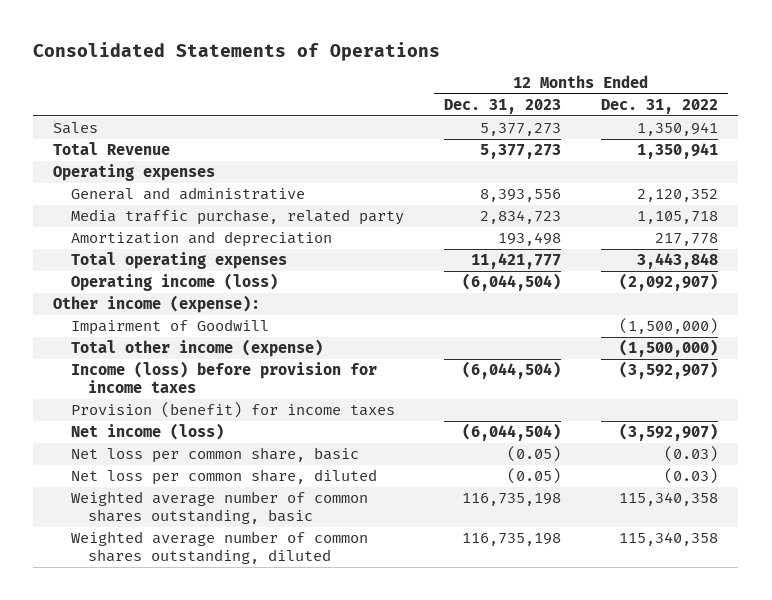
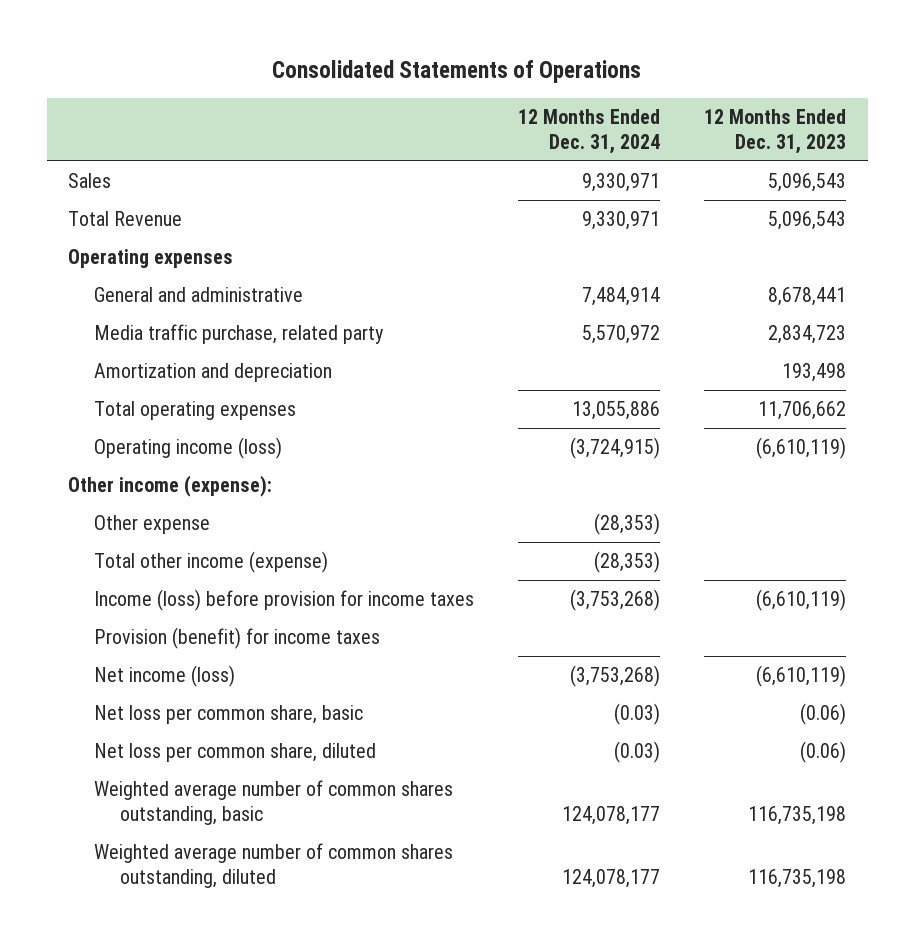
- | 12 Months Ended Dec. 31, 2023 | 12 Months Ended Dec. 31, 2022
+ | 12 Months Ended Dec. 31, 2024 | 12 Months Ended Dec. 31, 2023
- Sales | 5,377,273 | 1,350,941
- Total Revenue | 5,377,273 | 1,350,941
+ Sales | 9,330,971 | 5,096,543
+ Total Revenue | 9,330,971 | 5,096,543
- General and administrative | 8,393,556 | 2,120,352
+ General and administrative | 7,484,914 | 8,678,441
- Total operating expenses | 11,421,777 | 3,443,848
- Operating income (loss) | (6,044,504) | (2,092,907)
+ Total operating expenses | 13,055,886 | 11,706,662
+ Operating income (loss) | (3,724,915) | (6,610,119)
- Impairment of Goodwill | | (1,500,000)
+ Other expense | (28,353) |
- Income (loss) before provision for income taxes | (6,044,504) | (3,592,907)
+ Income (loss) before provision for income taxes | (3,753,268) | (6,610,119)
- Net income (loss) | (6,044,504) | (3,592,907)
- Net loss per common share, basic | (0.05) | (0.03)
- Net loss per common share, diluted | (0.05) | (0.03)
+ Net income (loss) | (3,753,268) | (6,610,119)
+ Net loss per common share, basic | (0.03) | (0.06)
+ Net loss per common share, diluted | (0.03) | (0.06)

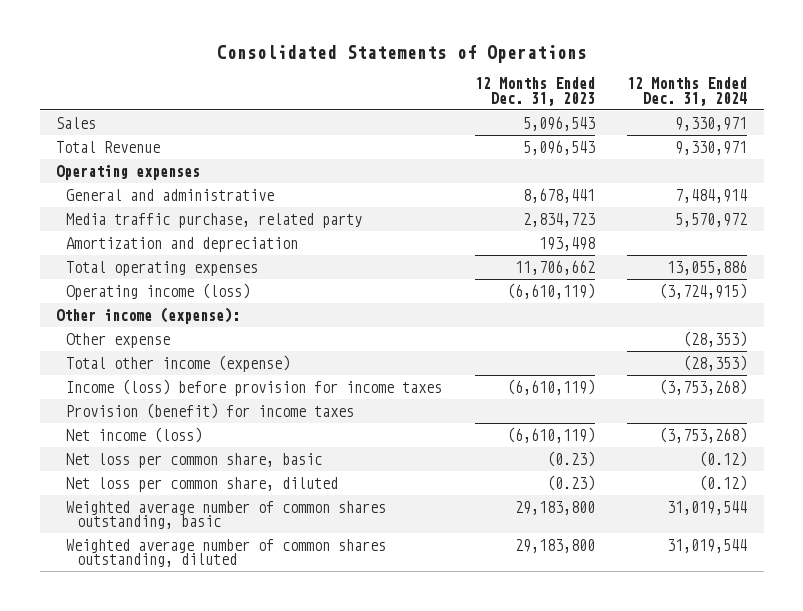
- | 12 Months Ended Dec. 31, 2024 | 12 Months Ended Dec. 31, 2023
+ | 12 Months Ended Dec. 31, 2023 | 12 Months Ended Dec. 31, 2024
- Net loss per common share, basic | (0.03) | (0.06)
- Net loss per common share, diluted | (0.03) | (0.06)
- Weighted average number of common shares outstanding, basic | 124,078,177 | 116,735,198
- Weighted average number of common shares outstanding, diluted | 124,078,177 | 116,735,198
+ Net loss per common share, basic | (0.23) | (0.12)
+ Net loss per common share, diluted | (0.23) | (0.12)
+ Weighted average number of common shares outstanding, basic | 29,183,800 | 31,019,544
+ Weighted average number of common shares outstanding, diluted | 29,183,800 | 31,019,544

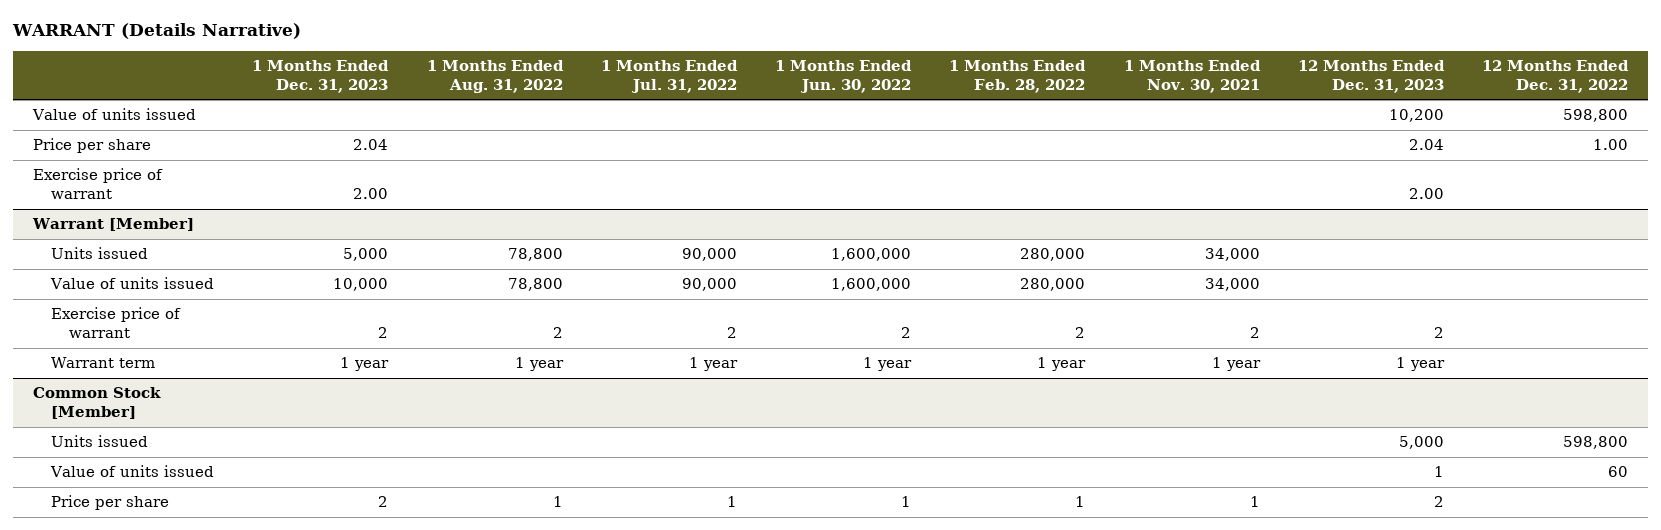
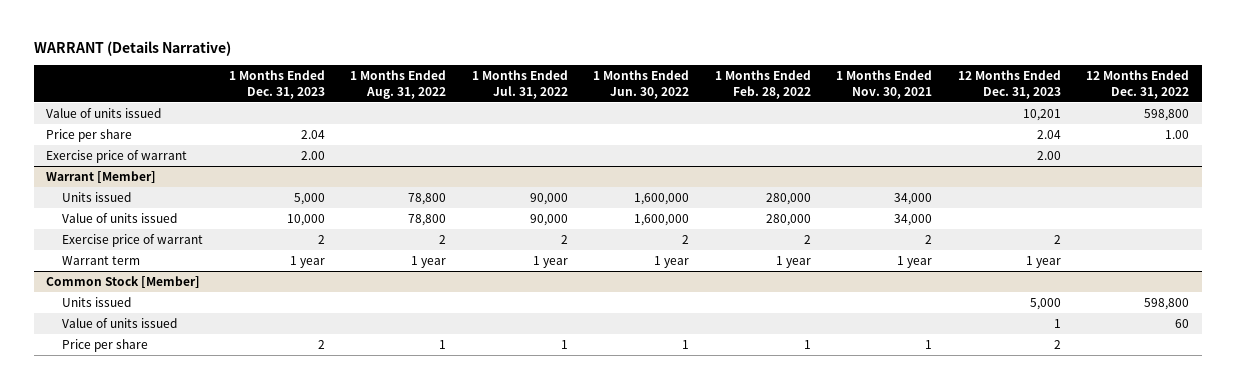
- Value of units issued | | | | | | | 10,200 | 598,800
+ Value of units issued | | | | | | | 10,201 | 598,800

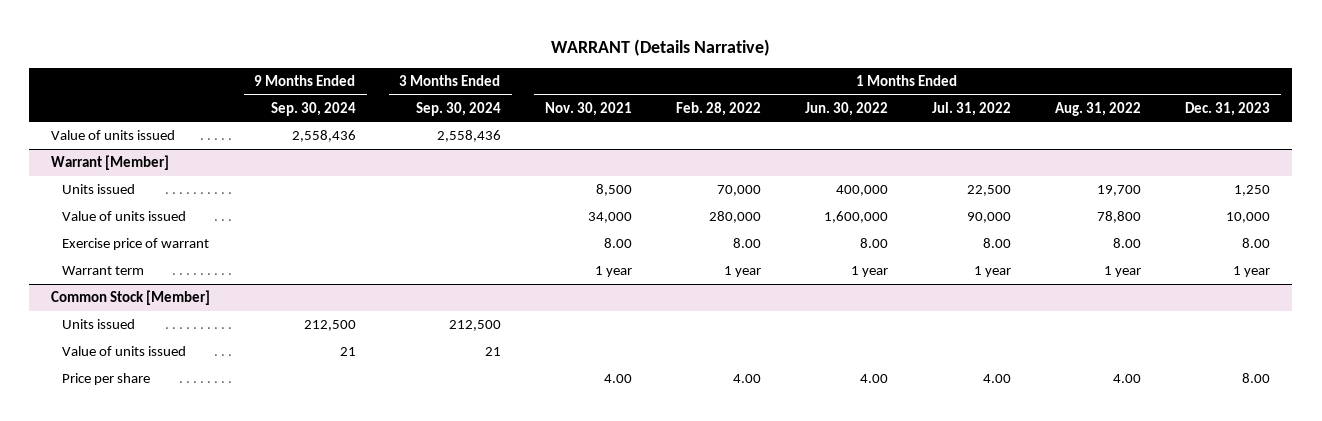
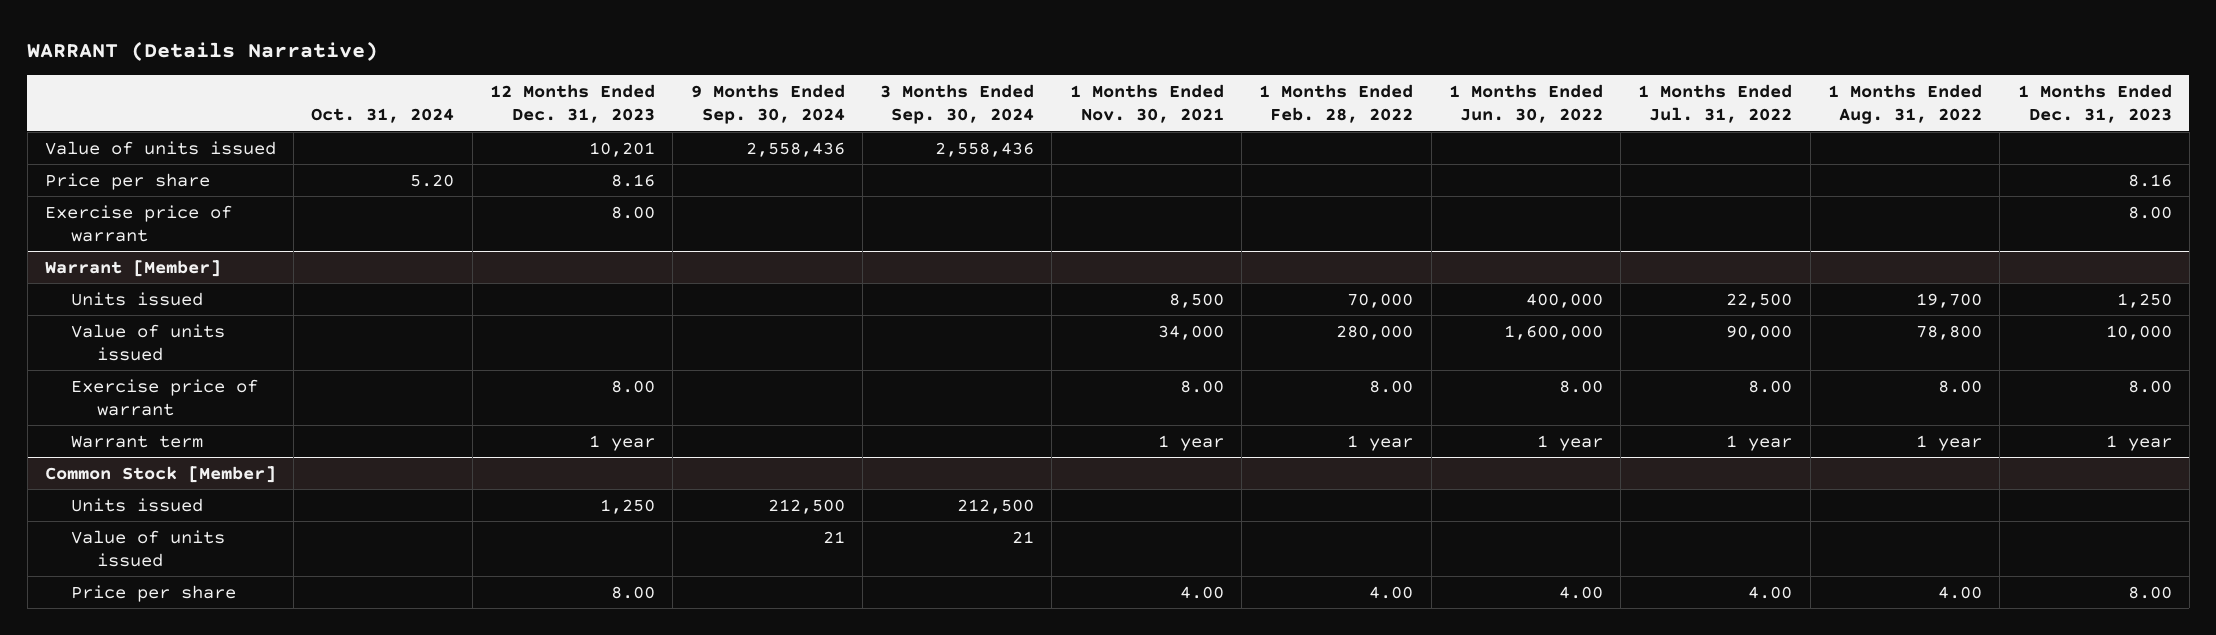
- | 9 Months Ended Sep. 30, 2024 | 3 Months Ended Sep. 30, 2024 | 1 Months Ended Nov. 30, 2021 | 1 Months Ended Feb. 28, 2022 | 1 Months Ended Jun. 30, 2022 | 1 Months Ended Jul. 31, 2022 | 1 Months Ended Aug. 31, 2022 | 1 Months Ended Dec. 31, 2023
+ | Oct. 31, 2024 | 12 Months Ended Dec. 31, 2023 | 9 Months Ended Sep. 30, 2024 | 3 Months Ended Sep. 30, 2024 | 1 Months Ended Nov. 30, 2021 | 1 Months Ended Feb. 28, 2022 | 1 Months Ended Jun. 30, 2022 | 1 Months Ended Jul. 31, 2022 | 1 Months Ended Aug. 31, 2022 | 1 Months Ended Dec. 31, 2023
+ Price per share | 5.20 | 8.16 | | | | | | | | 8.16
+ Exercise price of warrant | | 8.00 | | | | | | | | 8.00

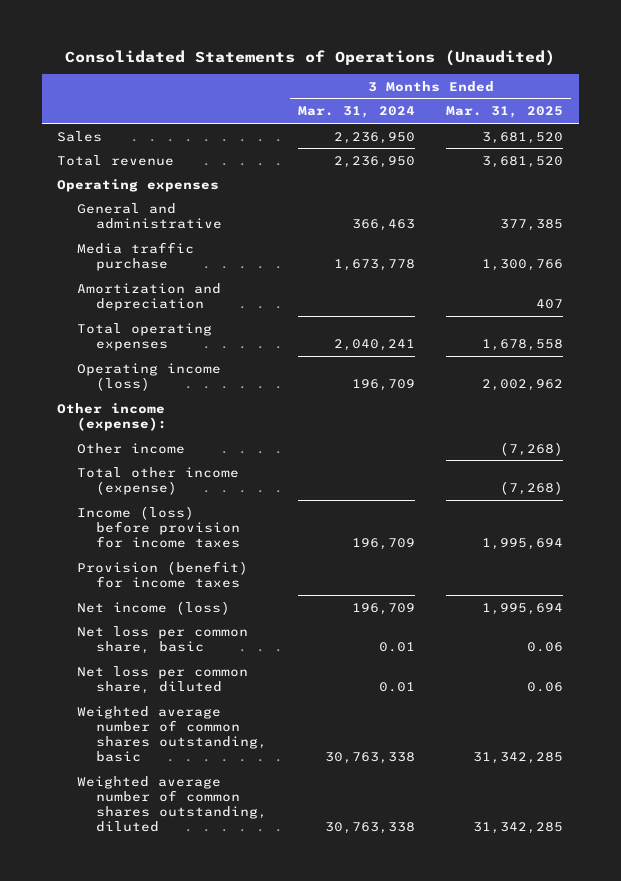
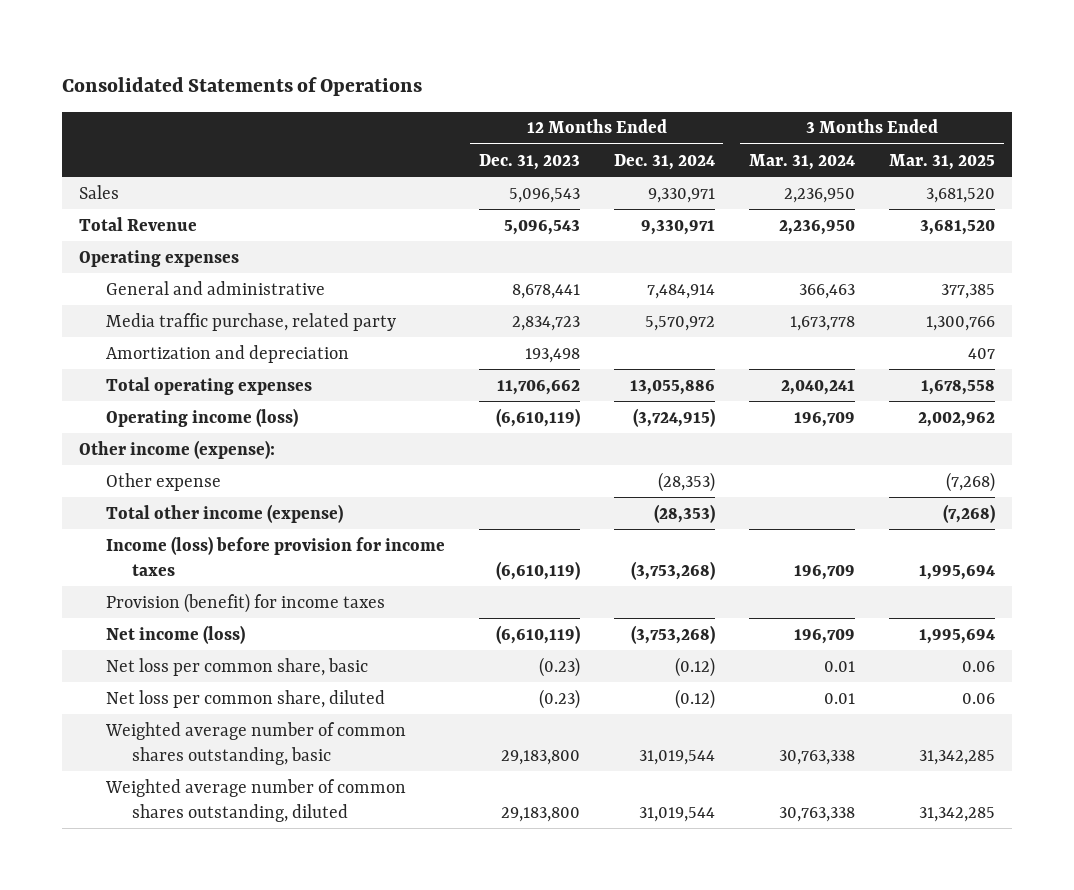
- Consolidated Statements of Operations (Unaudited)
+ Consolidated Statements of Operations
- | 3 Months Ended Mar. 31, 2024 | 3 Months Ended Mar. 31, 2025
+ | 12 Months Ended Dec. 31, 2023 | 12 Months Ended Dec. 31, 2024 | 3 Months Ended Mar. 31, 2024 | 3 Months Ended Mar. 31, 2025
- Total revenue | 2,236,950 | 3,681,520
+ Total Revenue | 5,096,543 | 9,330,971 | 2,236,950 | 3,681,520
- Media traffic purchase | 1,673,778 | 1,300,766
+ Media traffic purchase, related party | 2,834,723 | 5,570,972 | 1,673,778 | 1,300,766
- Other income | | (7,268)
+ Other expense | | (28,353) | | (7,268)

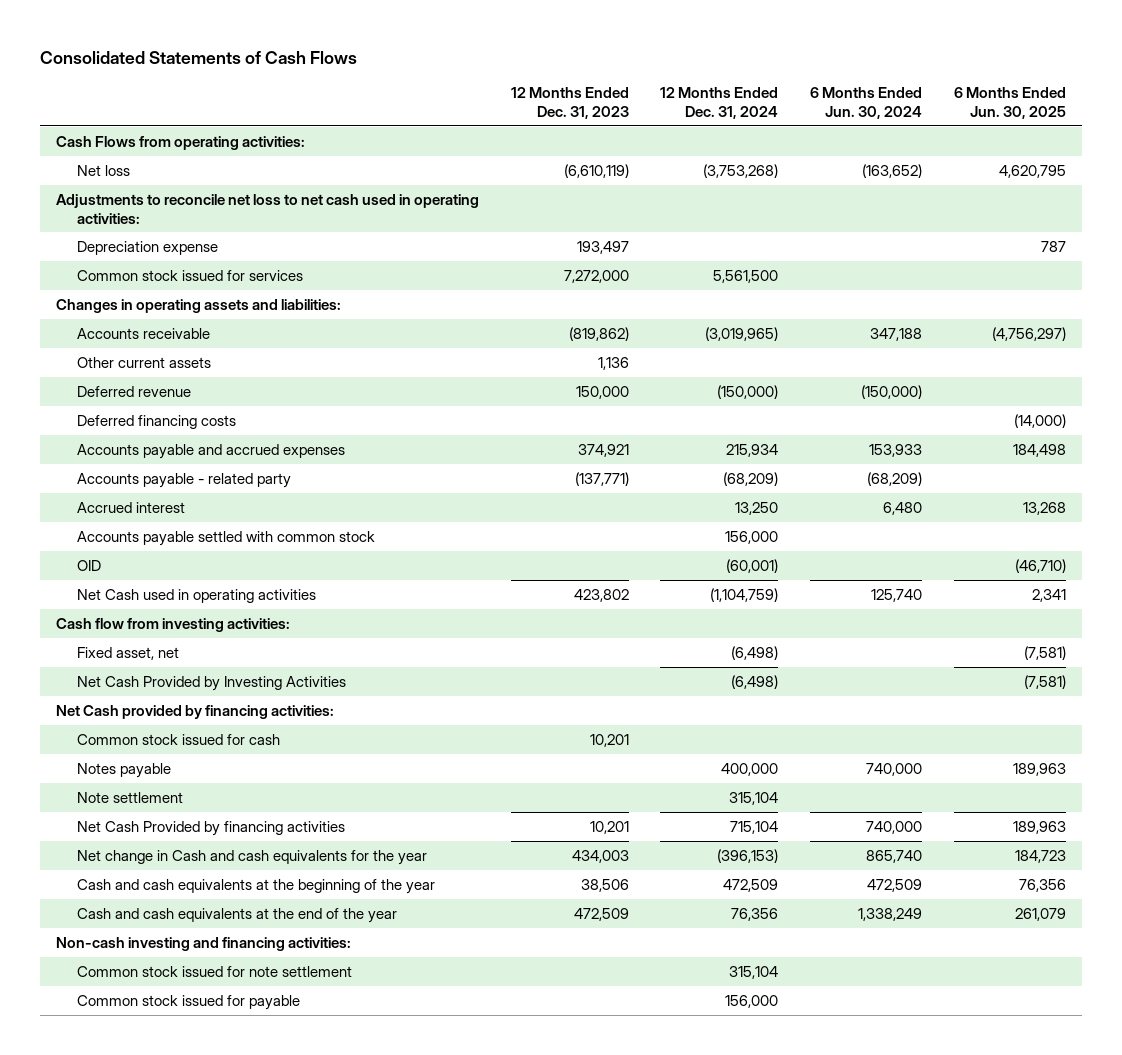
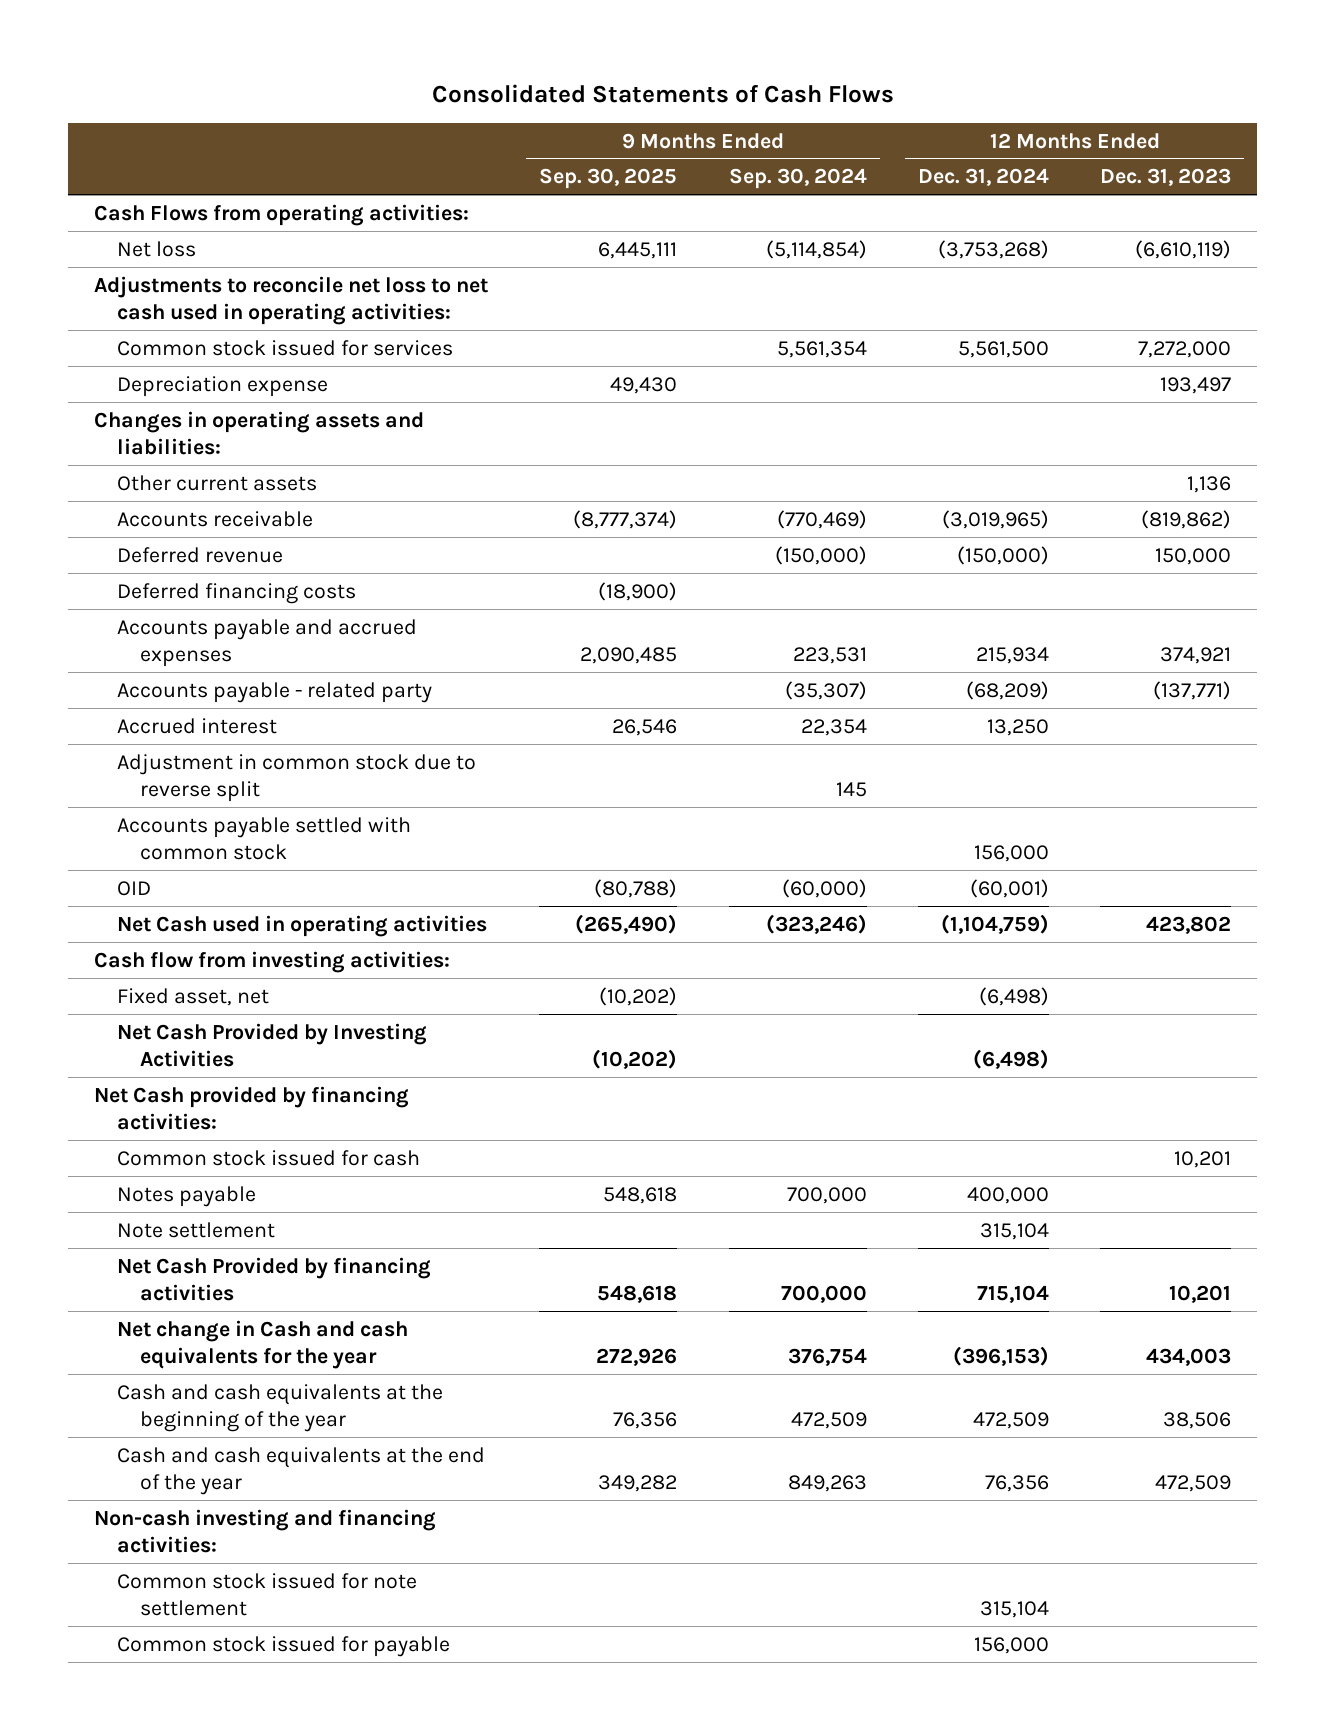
- | 12 Months Ended Dec. 31, 2023 | 12 Months Ended Dec. 31, 2024 | 6 Months Ended Jun. 30, 2024 | 6 Months Ended Jun. 30, 2025
+ | 9 Months Ended Sep. 30, 2025 | 9 Months Ended Sep. 30, 2024 | 12 Months Ended Dec. 31, 2024 | 12 Months Ended Dec. 31, 2023
moved down: Depreciation expense | 49,430 | | | 193,497
moved down: Accounts receivable | (8,777,374) | (770,469) | (3,019,965) | (819,862)
+ Adjustment in common stock due to reverse split | | 145 | |

